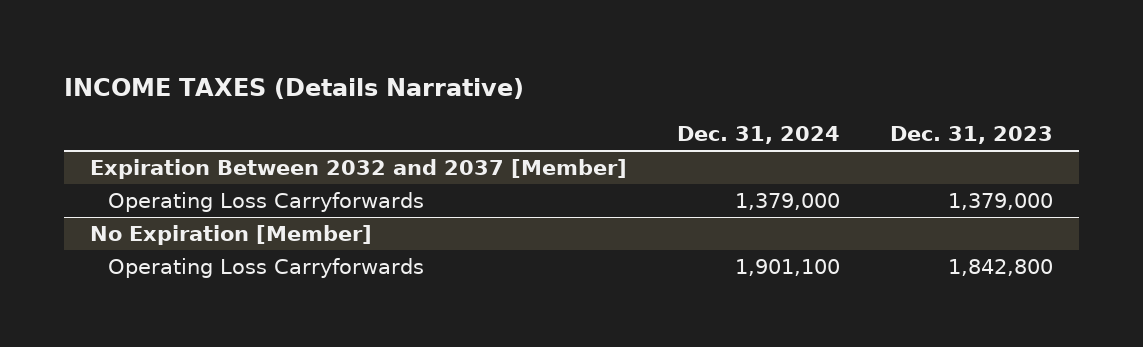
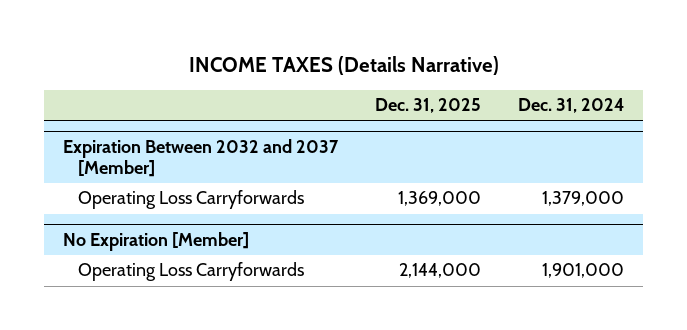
- | Dec. 31, 2024 | Dec. 31, 2023
+ | Dec. 31, 2025 | Dec. 31, 2024
@ No Expiration [Member]
- Operating Loss Carryforwards | 1,901,100 | 1,842,800
+ Operating Loss Carryforwards | 2,144,000 | 1,901,000

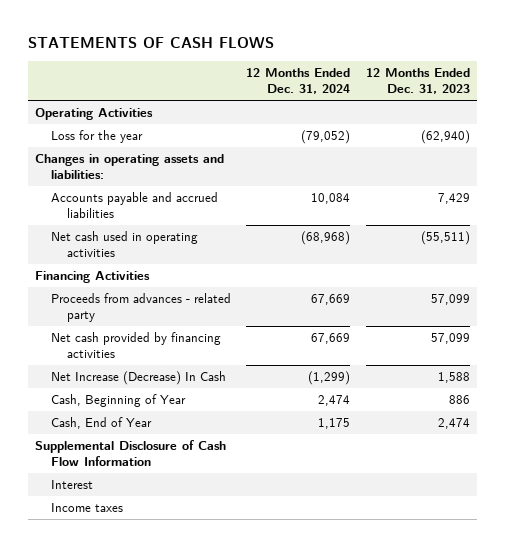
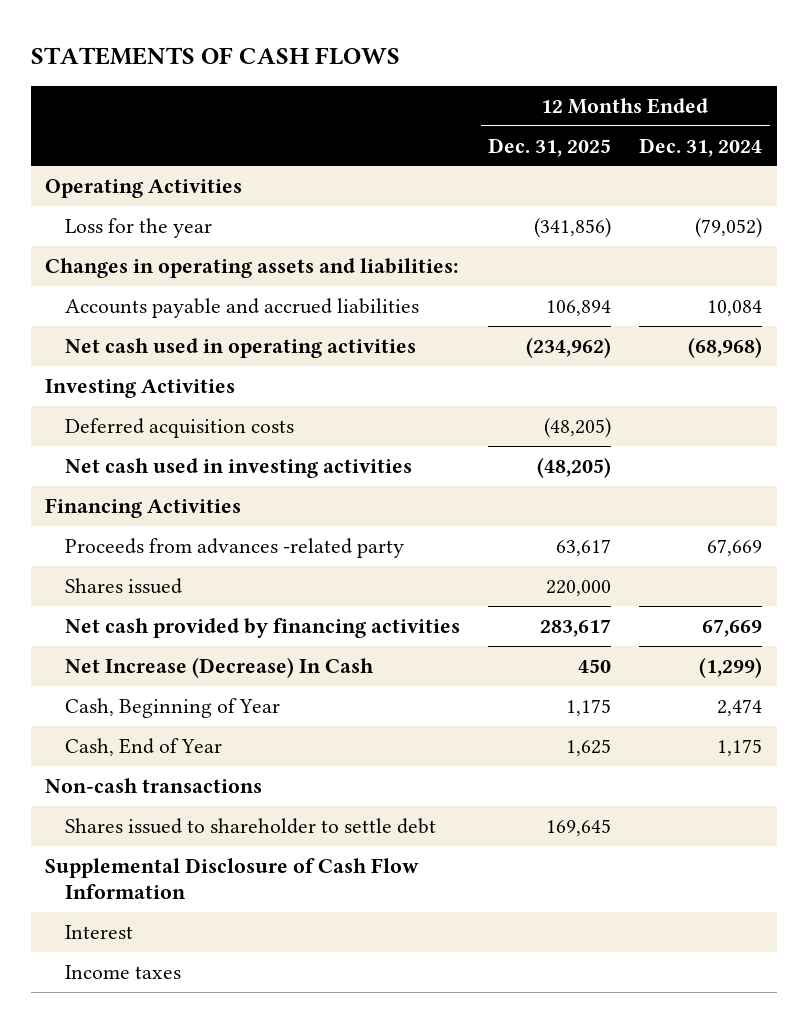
- | 12 Months Ended Dec. 31, 2024 | 12 Months Ended Dec. 31, 2023
+ | 12 Months Ended Dec. 31, 2025 | 12 Months Ended Dec. 31, 2024
+ Investing Activities
+ Deferred acquisition costs | (48,205) |
+ Net cash used in investing activities | (48,205) |
- Proceeds from advances - related party | 67,669 | 57,099
+ Proceeds from advances -related party | 63,617 | 67,669
+ Shares issued | 220,000 |
+ Non-cash transactions
+ Shares issued to shareholder to settle debt | 169,645 |

